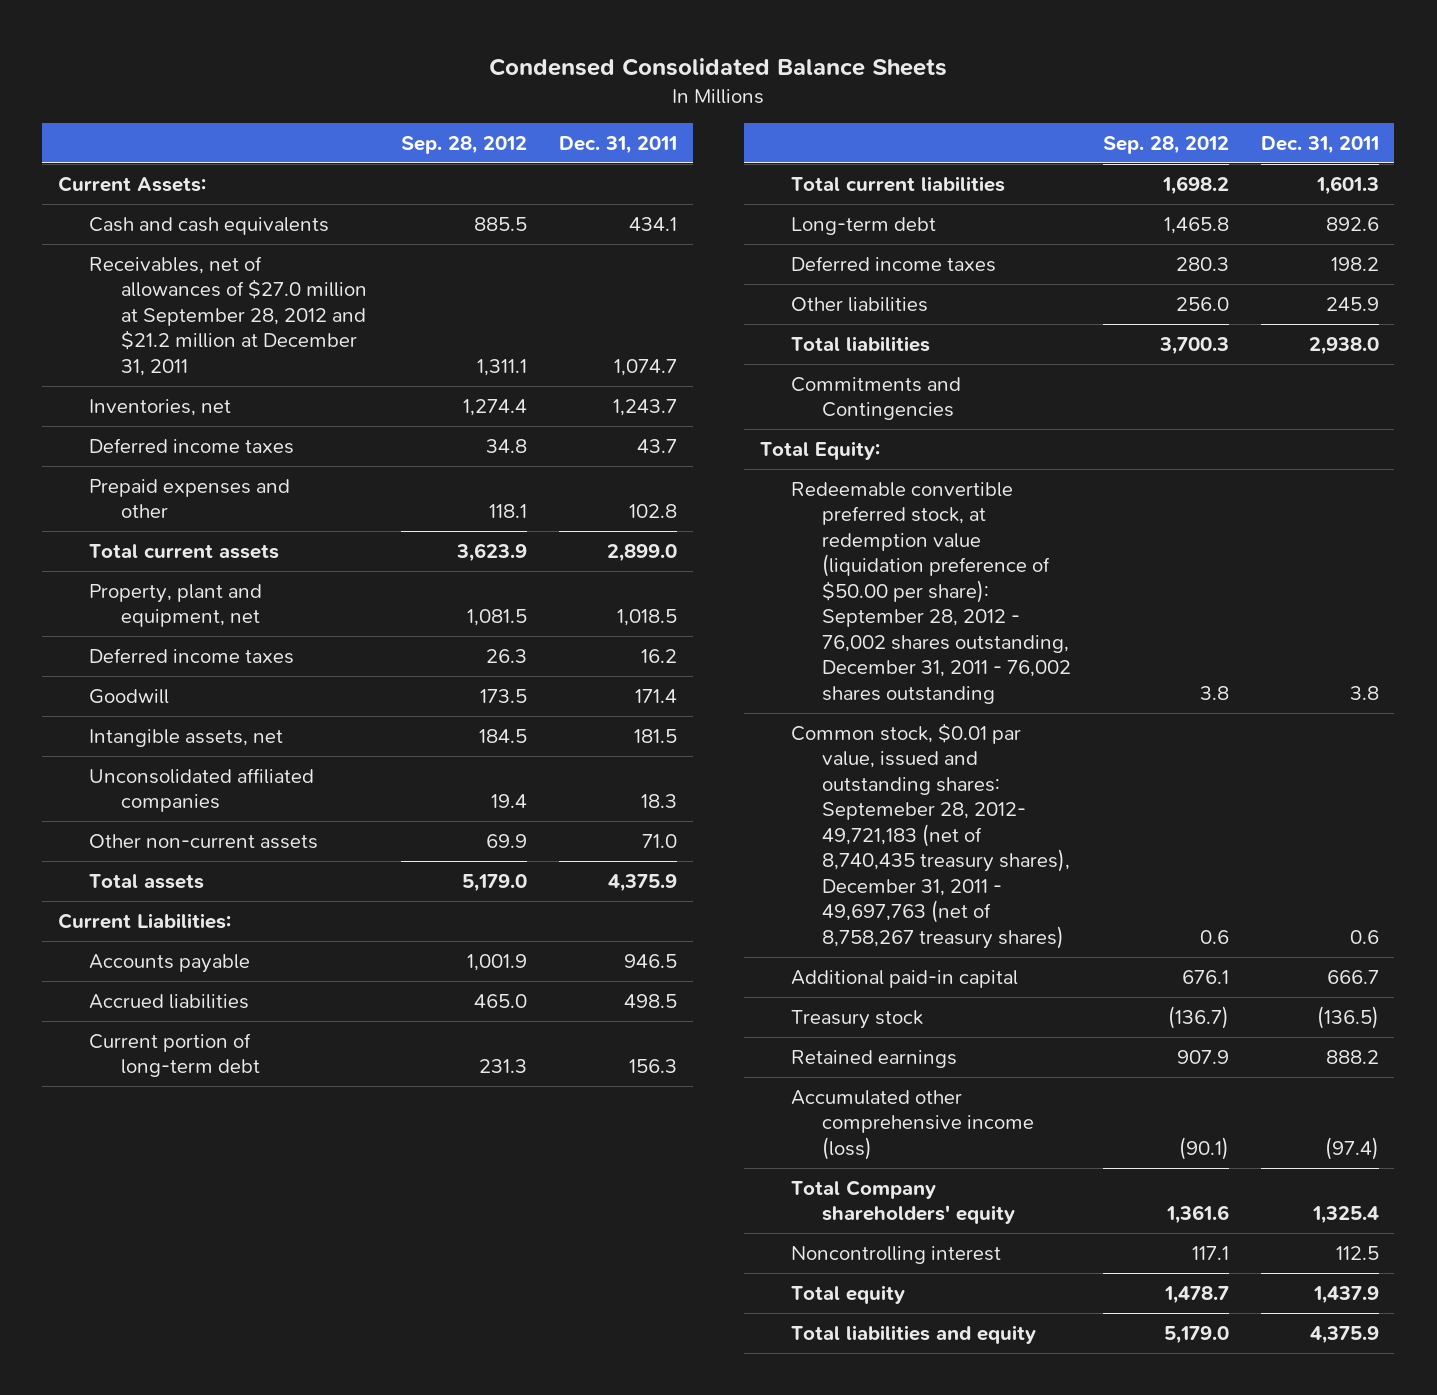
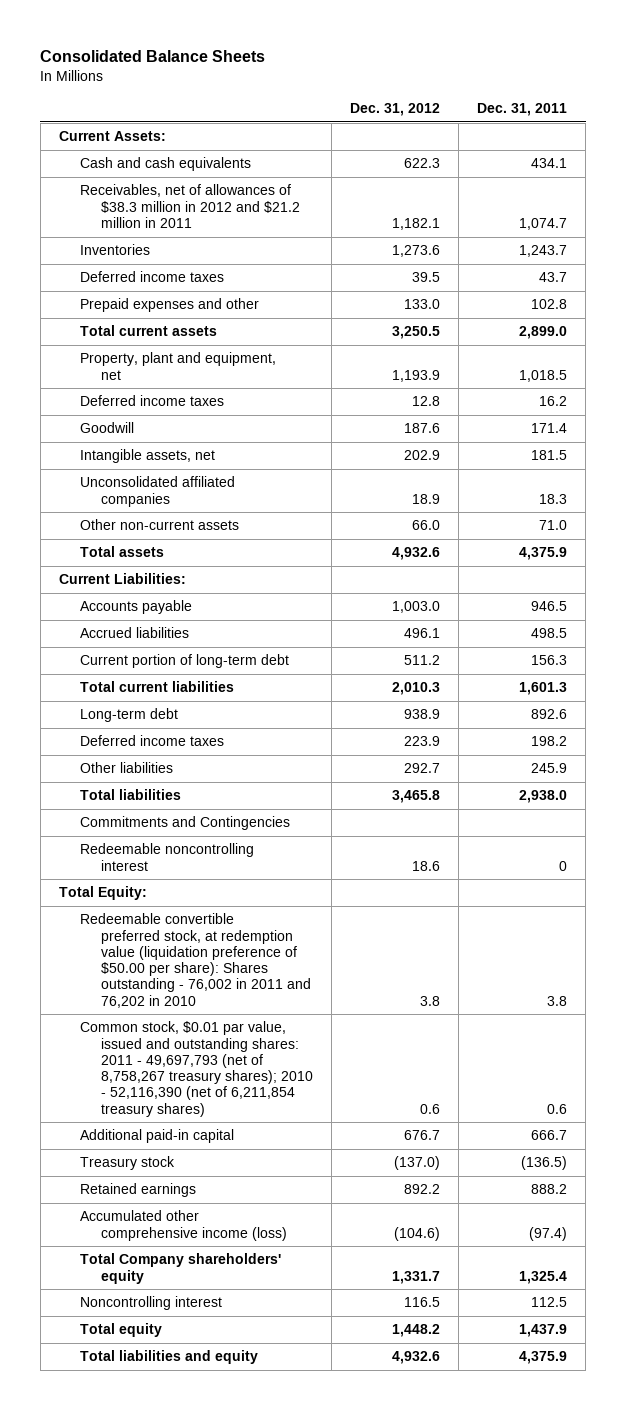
- Condensed Consolidated Balance Sheets
+ Consolidated Balance Sheets
- | Sep. 28, 2012 | Dec. 31, 2011
+ | Dec. 31, 2012 | Dec. 31, 2011
- Receivables, net of allowances of $27.0 million at September 28, 2012 and $21.2 million at December 31, 2011 | 1,311.1 | 1,074.7
- Inventories, net | 1,274.4 | 1,243.7
+ Receivables, net of allowances of $38.3 million in 2012 and $21.2 million in 2011 | 1,182.1 | 1,074.7
+ Inventories | 1,273.6 | 1,243.7
+ Redeemable noncontrolling interest | 18.6 | 0
- Redeemable convertible preferred stock, at redemption value (liquidation preference of $50.00 per share): September 28, 2012 - 76,002 shares outstanding, December 31, 2011 - 76,002 shares outstanding | 3.8 | 3.8
- Common stock, $0.01 par value, issued and outstanding shares: Septemeber 28, 2012- 49,721,183 (net of 8,740,435 treasury shares), December 31, 2011 - 49,697,763 (net of 8,758,267 treasury shares) | 0.6 | 0.6
+ Redeemable convertible preferred stock, at redemption value (liquidation preference of $50.00 per share): Shares outstanding - 76,002 in 2011 and 76,202 in 2010 | 3.8 | 3.8
+ Common stock, $0.01 par value, issued and outstanding shares: 2011 - 49,697,793 (net of 8,758,267 treasury shares); 2010 - 52,116,390 (net of 6,211,854 treasury shares) | 0.6 | 0.6

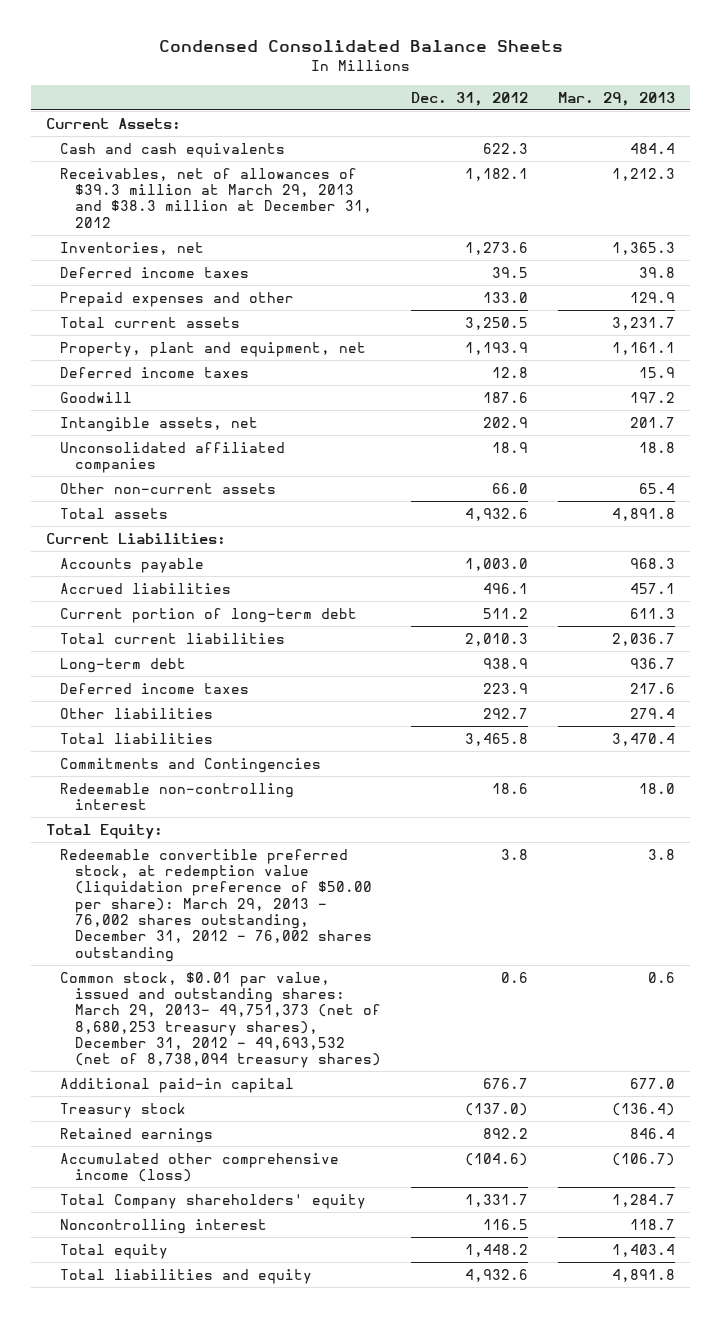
- Consolidated Balance Sheets
+ Condensed Consolidated Balance Sheets
- | Dec. 31, 2012 | Dec. 31, 2011
+ | Dec. 31, 2012 | Mar. 29, 2013
- Receivables, net of allowances of $38.3 million in 2012 and $21.2 million in 2011 | 1,182.1 | 1,074.7
- Inventories | 1,273.6 | 1,243.7
+ Receivables, net of allowances of $39.3 million at March 29, 2013 and $38.3 million at December 31, 2012 | 1,182.1 | 1,212.3
+ Inventories, net | 1,273.6 | 1,365.3
- Redeemable noncontrolling interest | 18.6 | 0
+ Redeemable non-controlling interest | 18.6 | 18.0
- Redeemable convertible preferred stock, at redemption value (liquidation preference of $50.00 per share): Shares outstanding - 76,002 in 2011 and 76,202 in 2010 | 3.8 | 3.8
- Common stock, $0.01 par value, issued and outstanding shares: 2011 - 49,697,793 (net of 8,758,267 treasury shares); 2010 - 52,116,390 (net of 6,211,854 treasury shares) | 0.6 | 0.6
+ Redeemable convertible preferred stock, at redemption value (liquidation preference of $50.00 per share): March 29, 2013 - 76,002 shares outstanding, December 31, 2012 - 76,002 shares outstanding | 3.8 | 3.8
+ Common stock, $0.01 par value, issued and outstanding shares: March 29, 2013- 49,751,373 (net of 8,680,253 treasury shares), December 31, 2012 - 49,693,532 (net of 8,738,094 treasury shares) | 0.6 | 0.6

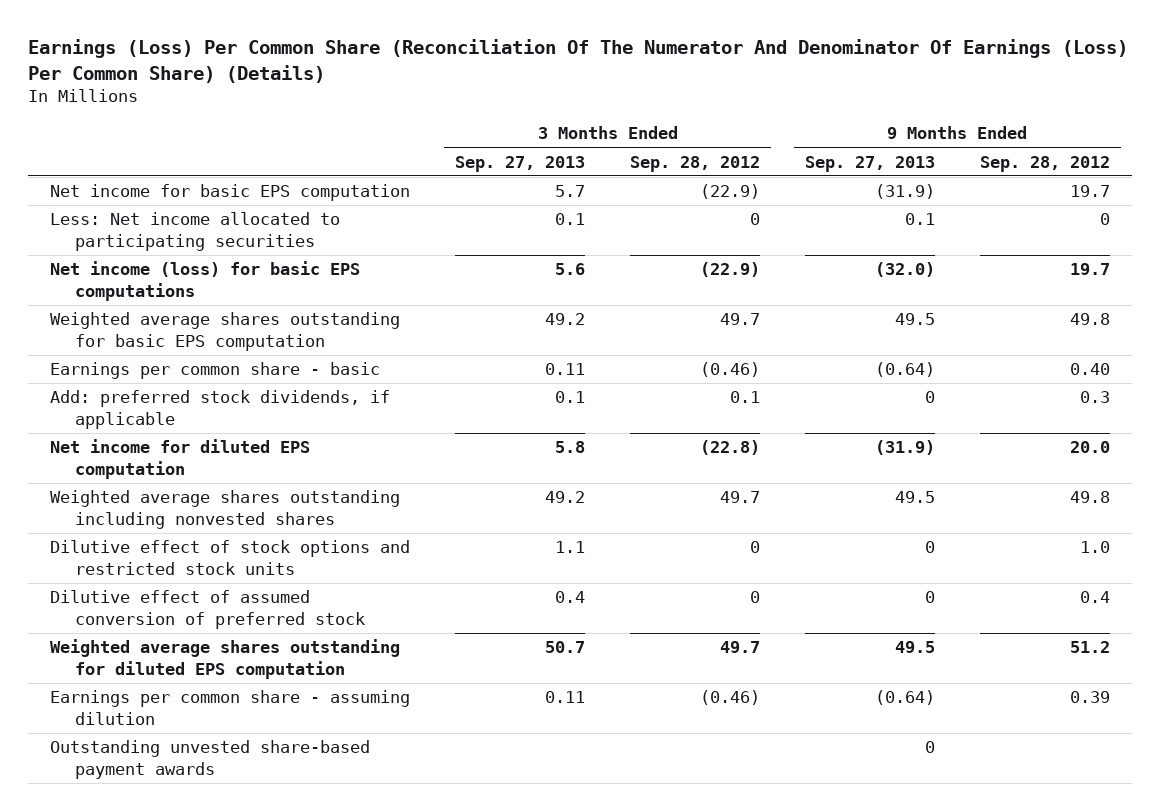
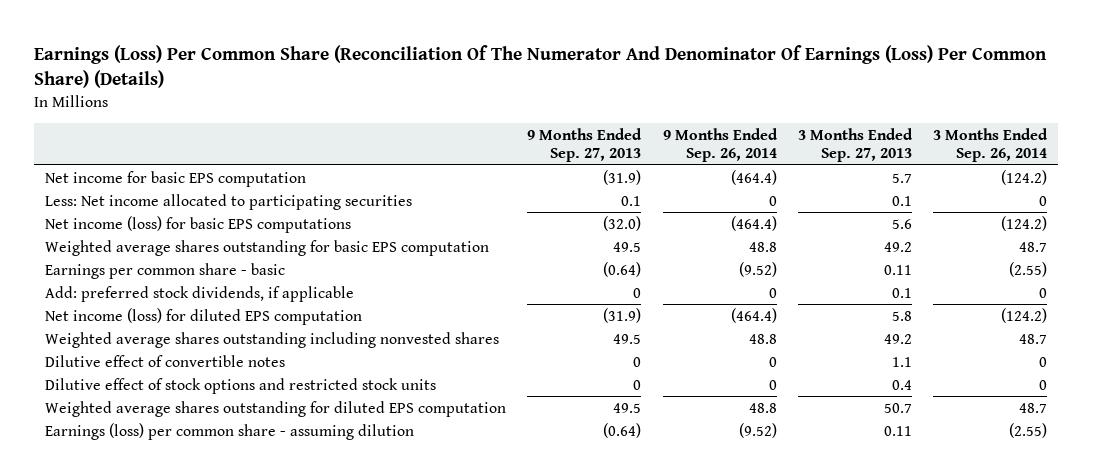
- | 3 Months Ended Sep. 27, 2013 | 3 Months Ended Sep. 28, 2012 | 9 Months Ended Sep. 27, 2013 | 9 Months Ended Sep. 28, 2012
+ | 9 Months Ended Sep. 27, 2013 | 9 Months Ended Sep. 26, 2014 | 3 Months Ended Sep. 27, 2013 | 3 Months Ended Sep. 26, 2014
- Net income for diluted EPS computation | 5.8 | (22.8) | (31.9) | 20.0
+ Net income (loss) for diluted EPS computation | (31.9) | (464.4) | 5.8 | (124.2)
- Dilutive effect of stock options and restricted stock units | 1.1 | 0 | 0 | 1.0
- Dilutive effect of assumed conversion of preferred stock | 0.4 | 0 | 0 | 0.4
+ Dilutive effect of convertible notes | 0 | 0 | 1.1 | 0
+ Dilutive effect of stock options and restricted stock units | 0 | 0 | 0.4 | 0
- Earnings per common share - assuming dilution | 0.11 | (0.46) | (0.64) | 0.39
- Outstanding unvested share-based payment awards | | | 0 |
+ Earnings (loss) per common share - assuming dilution | (0.64) | (9.52) | 0.11 | (2.55)

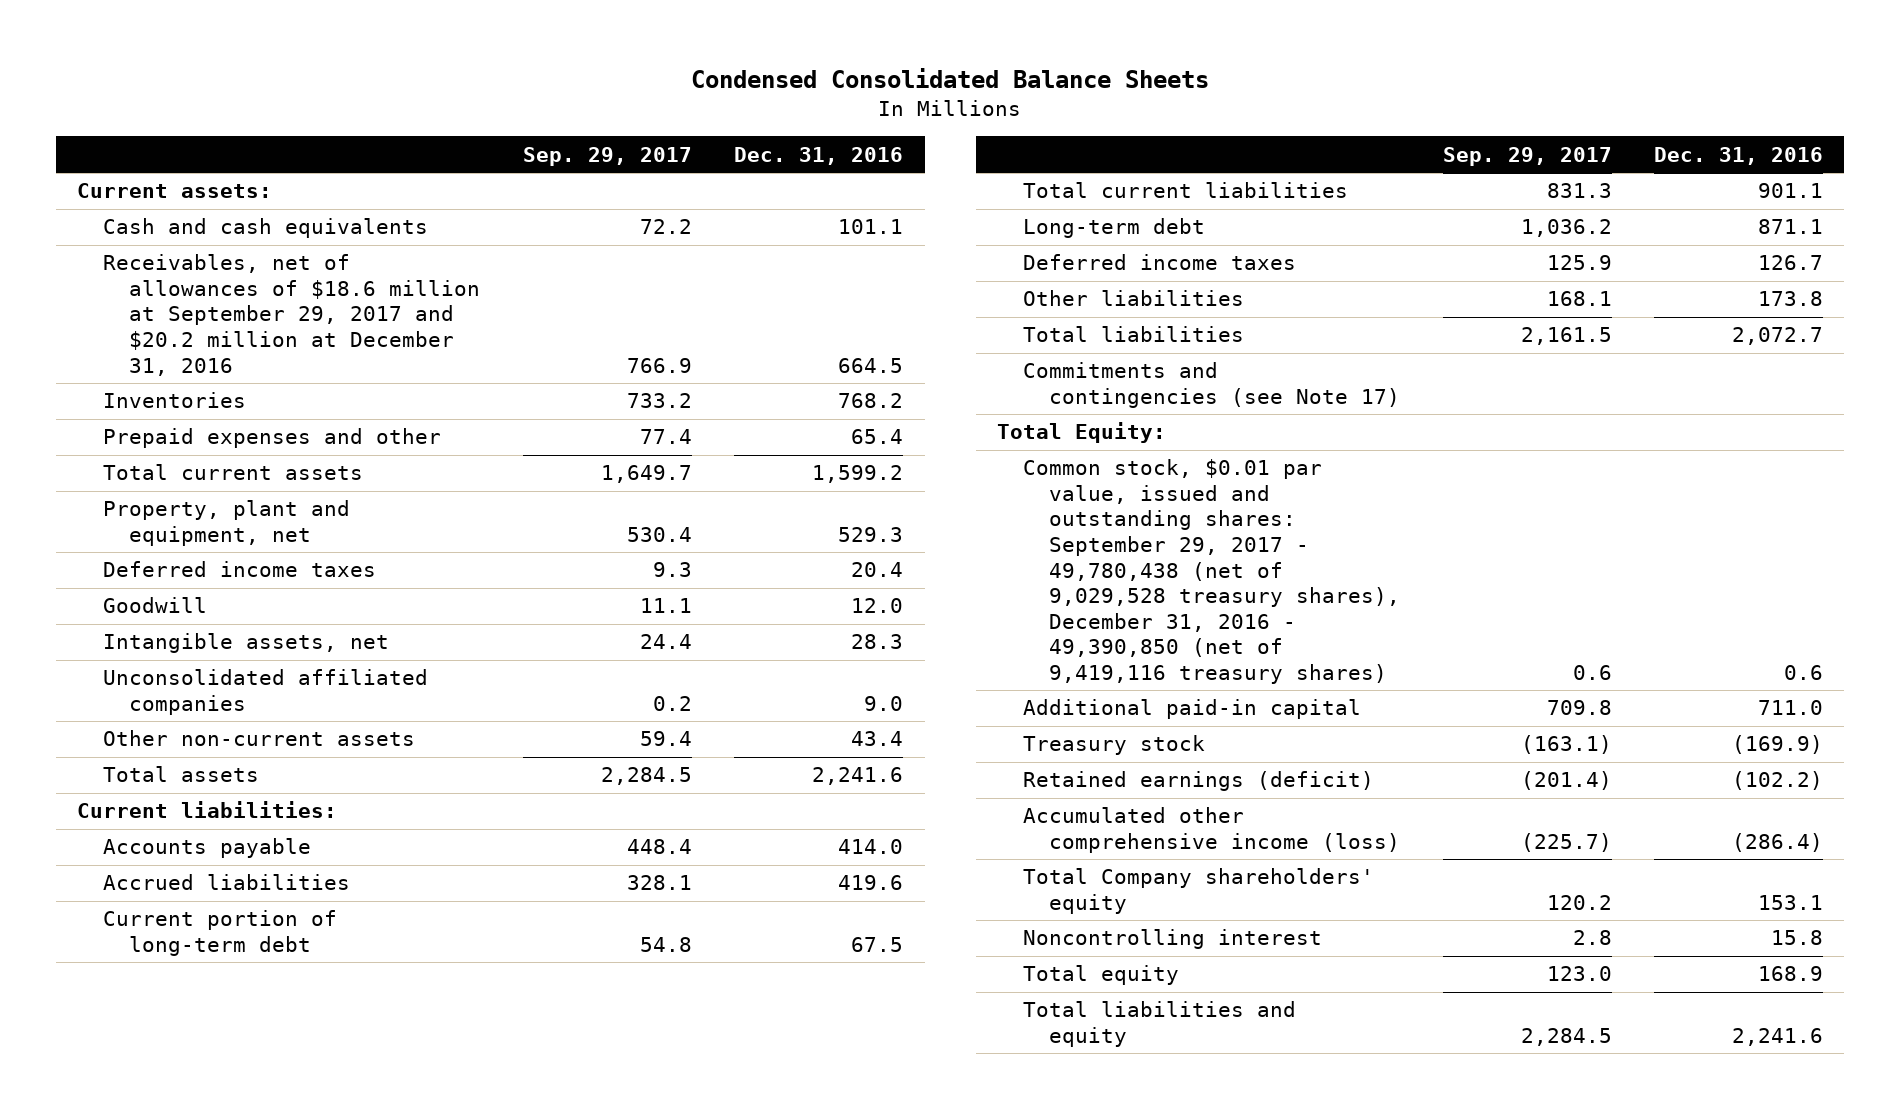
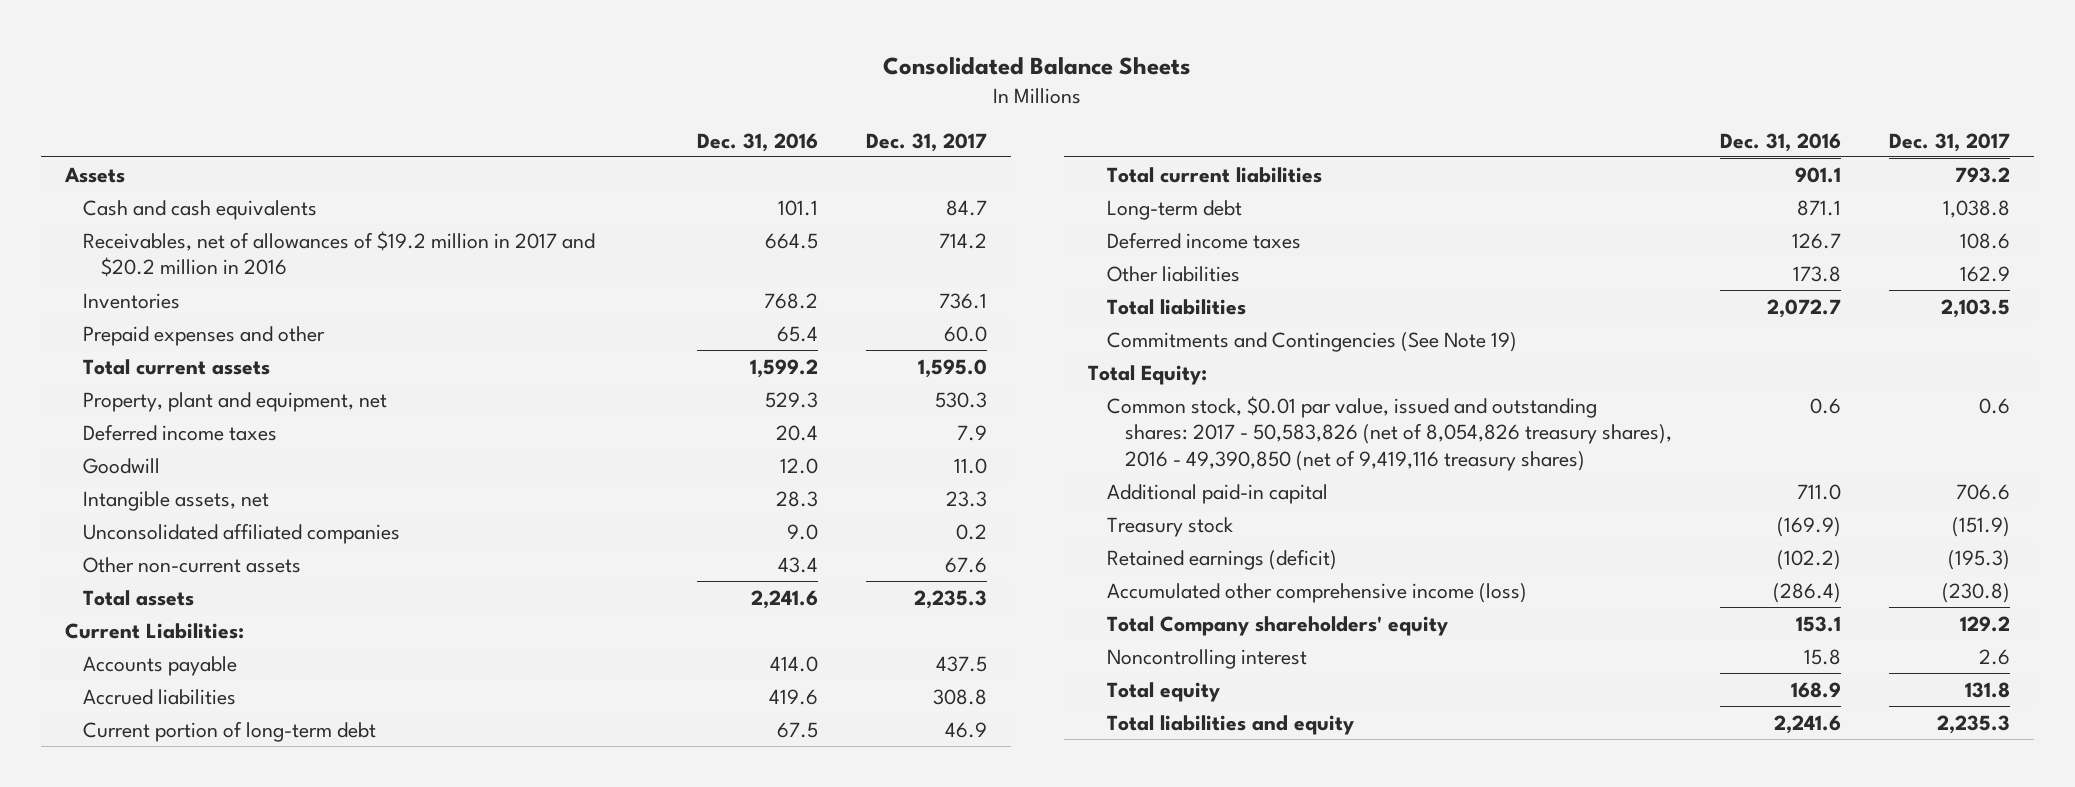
- Condensed Consolidated Balance Sheets
+ Consolidated Balance Sheets
- | Sep. 29, 2017 | Dec. 31, 2016
+ | Dec. 31, 2016 | Dec. 31, 2017
- Current assets:
+ Assets
- Receivables, net of allowances of $18.6 million at September 29, 2017 and $20.2 million at December 31, 2016 | 766.9 | 664.5
+ Receivables, net of allowances of $19.2 million in 2017 and $20.2 million in 2016 | 664.5 | 714.2
- Current liabilities:
+ Current Liabilities:
- Commitments and contingencies (see Note 17)
+ Commitments and Contingencies (See Note 19)
- Common stock, $0.01 par value, issued and outstanding shares: September 29, 2017 - 49,780,438 (net of 9,029,528 treasury shares), December 31, 2016 - 49,390,850 (net of 9,419,116 treasury shares) | 0.6 | 0.6
+ Common stock, $0.01 par value, issued and outstanding shares: 2017 - 50,583,826 (net of 8,054,826 treasury shares), 2016 - 49,390,850 (net of 9,419,116 treasury shares) | 0.6 | 0.6

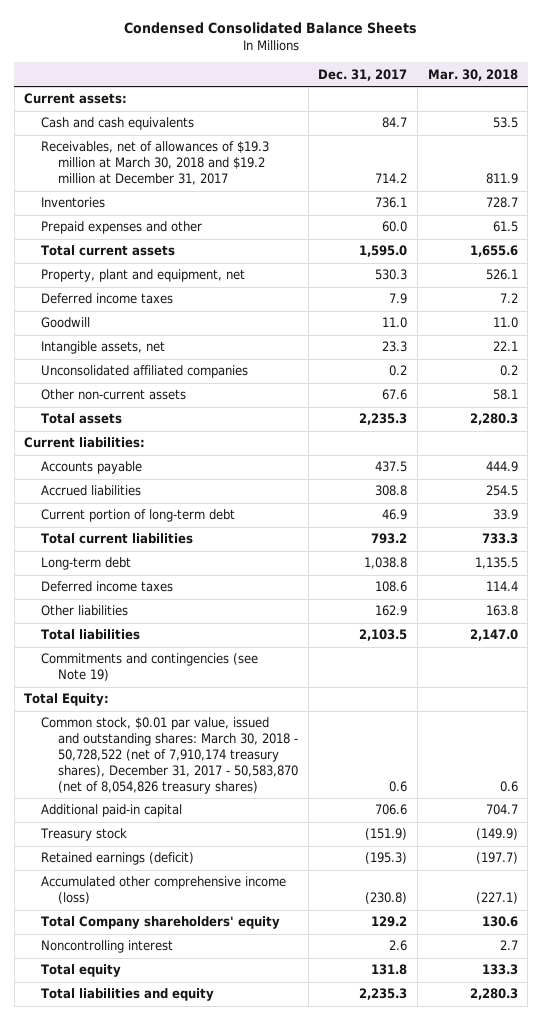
- Consolidated Balance Sheets
+ Condensed Consolidated Balance Sheets
- | Dec. 31, 2016 | Dec. 31, 2017
+ | Dec. 31, 2017 | Mar. 30, 2018
- Assets
+ Current assets:
- Receivables, net of allowances of $19.2 million in 2017 and $20.2 million in 2016 | 664.5 | 714.2
+ Receivables, net of allowances of $19.3 million at March 30, 2018 and $19.2 million at December 31, 2017 | 714.2 | 811.9
- Current Liabilities:
+ Current liabilities:
- Commitments and Contingencies (See Note 19)
+ Commitments and contingencies (see Note 19)
- Common stock, $0.01 par value, issued and outstanding shares: 2017 - 50,583,826 (net of 8,054,826 treasury shares), 2016 - 49,390,850 (net of 9,419,116 treasury shares) | 0.6 | 0.6
+ Common stock, $0.01 par value, issued and outstanding shares: March 30, 2018 - 50,728,522 (net of 7,910,174 treasury shares), December 31, 2017 - 50,583,870 (net of 8,054,826 treasury shares) | 0.6 | 0.6

